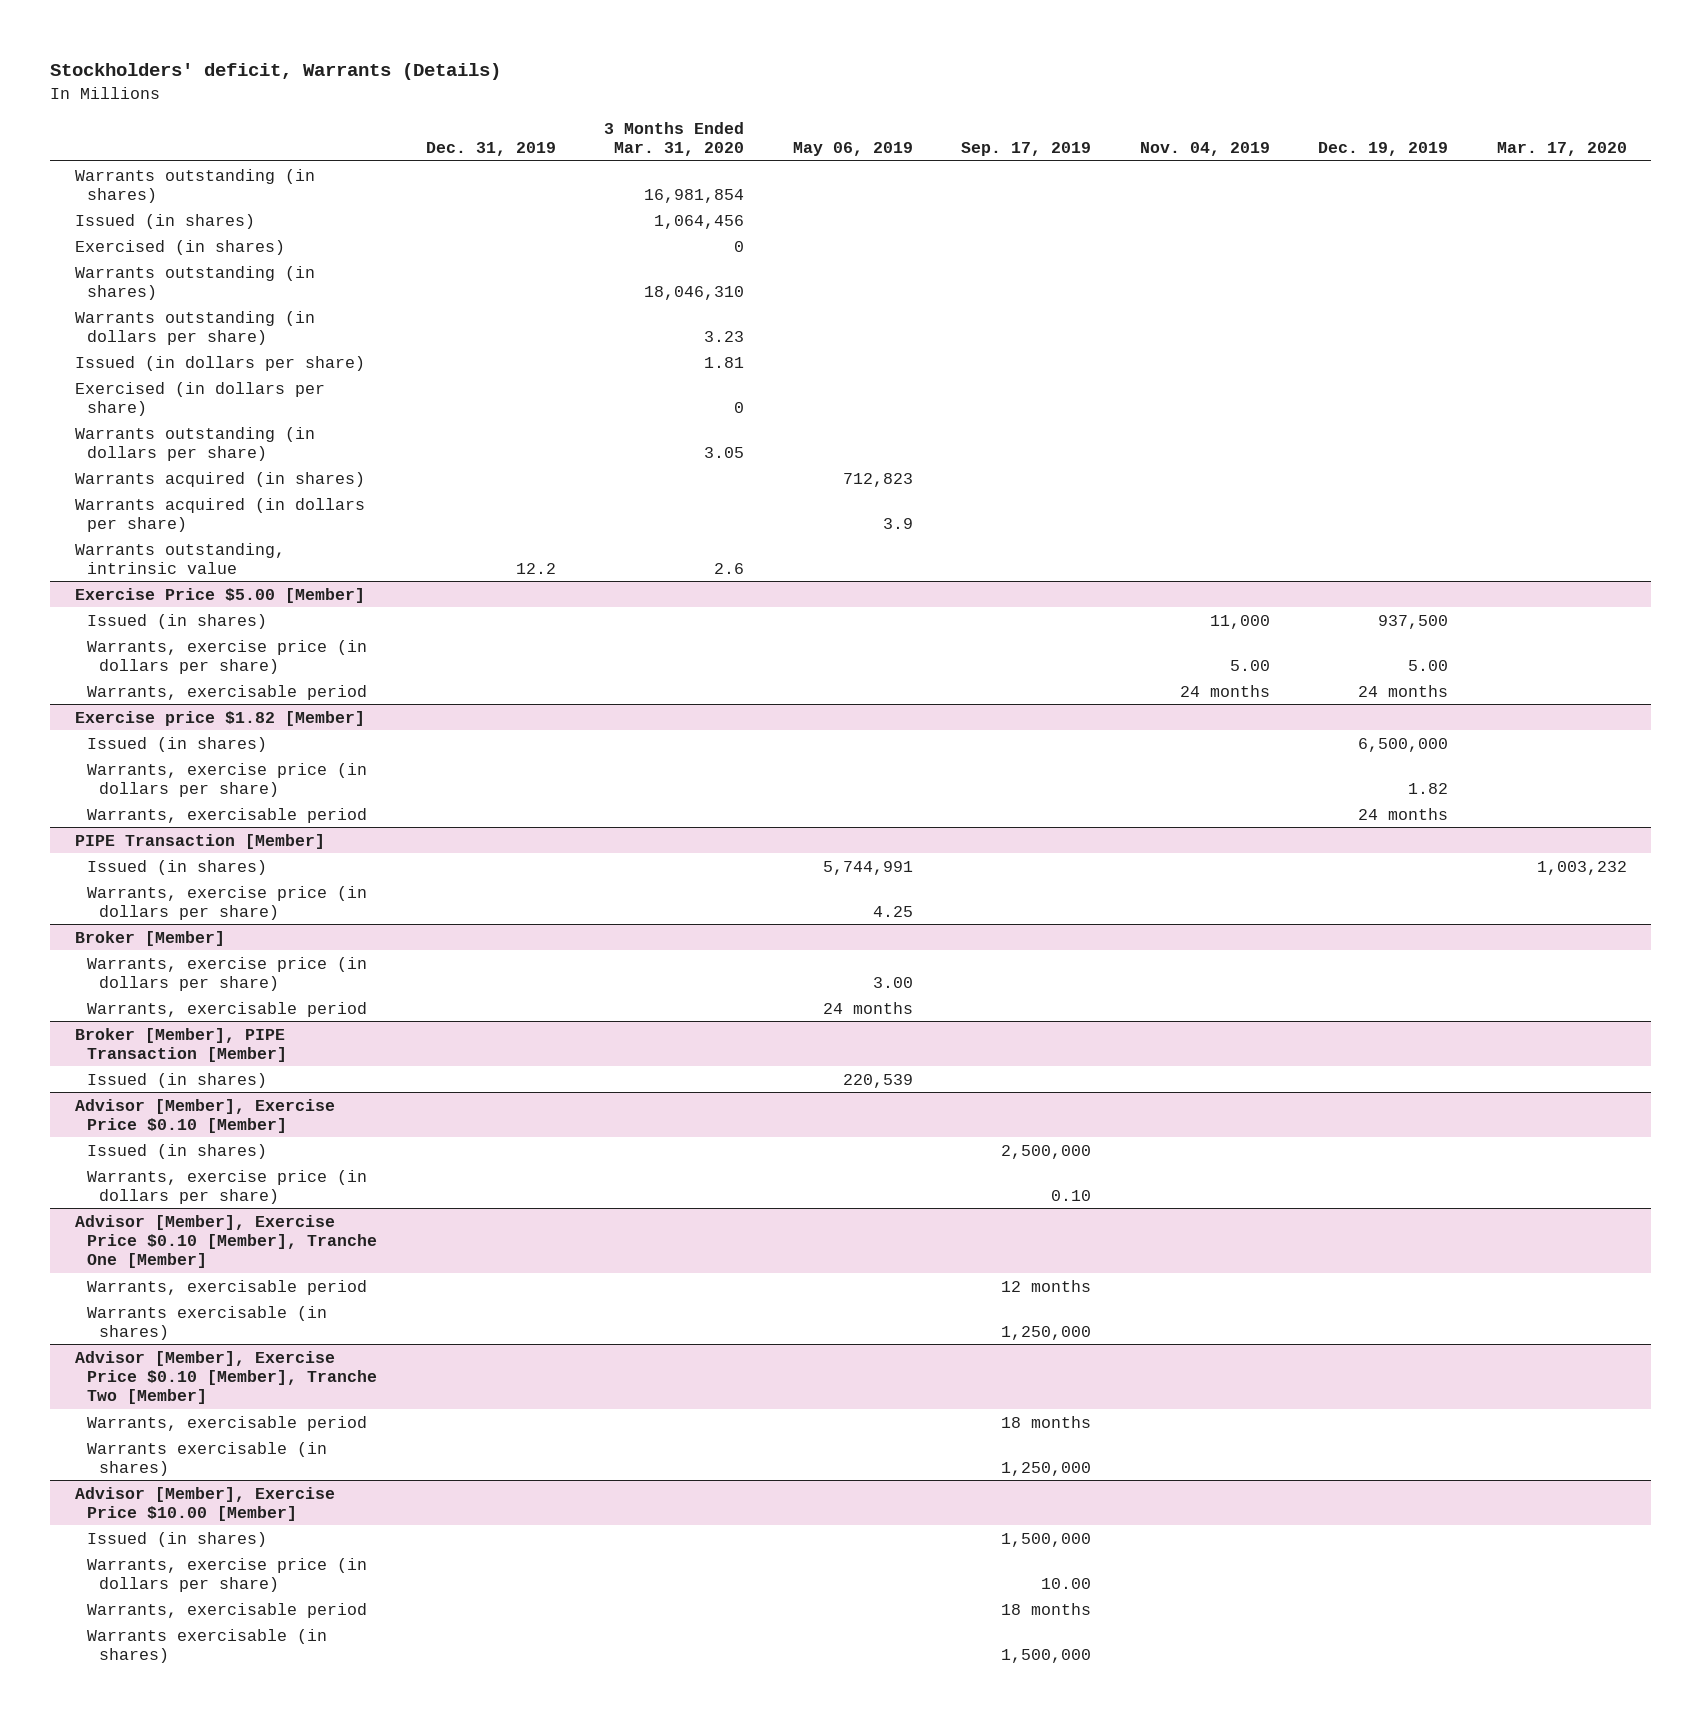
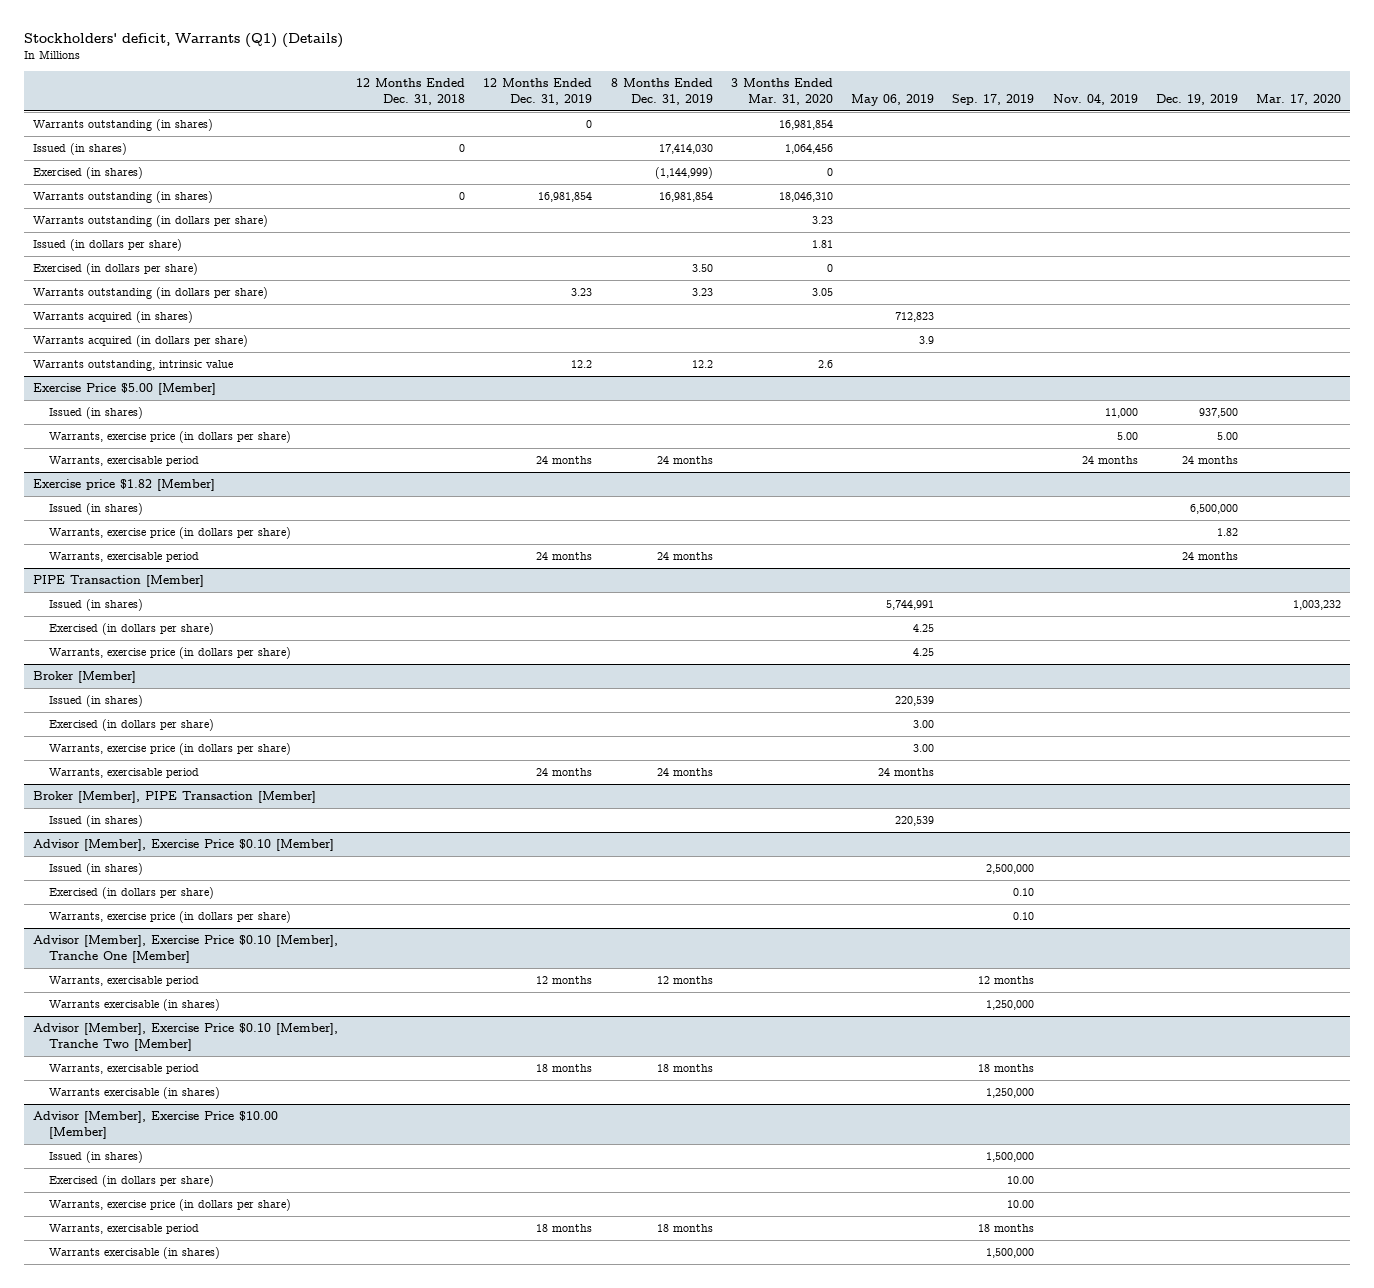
- Stockholders' deficit, Warrants (Details)
+ Stockholders' deficit, Warrants (Q1) (Details)
- | Dec. 31, 2019 | 3 Months Ended Mar. 31, 2020 | May 06, 2019 | Sep. 17, 2019 | Nov. 04, 2019 | Dec. 19, 2019 | Mar. 17, 2020
+ | 12 Months Ended Dec. 31, 2018 | 12 Months Ended Dec. 31, 2019 | 8 Months Ended Dec. 31, 2019 | 3 Months Ended Mar. 31, 2020 | May 06, 2019 | Sep. 17, 2019 | Nov. 04, 2019 | Dec. 19, 2019 | Mar. 17, 2020
@ PIPE Transaction [Member]
+ Exercised (in dollars per share) | | | | | 4.25 | | | |
@ Broker [Member]
+ Issued (in shares) | | | | | 220,539 | | | |
+ Exercised (in dollars per share) | | | | | 3.00 | | | |
@ Advisor [Member], Exercise Price $0.10 [Member]
+ Exercised (in dollars per share) | | | | | | 0.10 | | |
@ Advisor [Member], Exercise Price $10.00 [Member]
+ Exercised (in dollars per share) | | | | | | 10.00 | | |

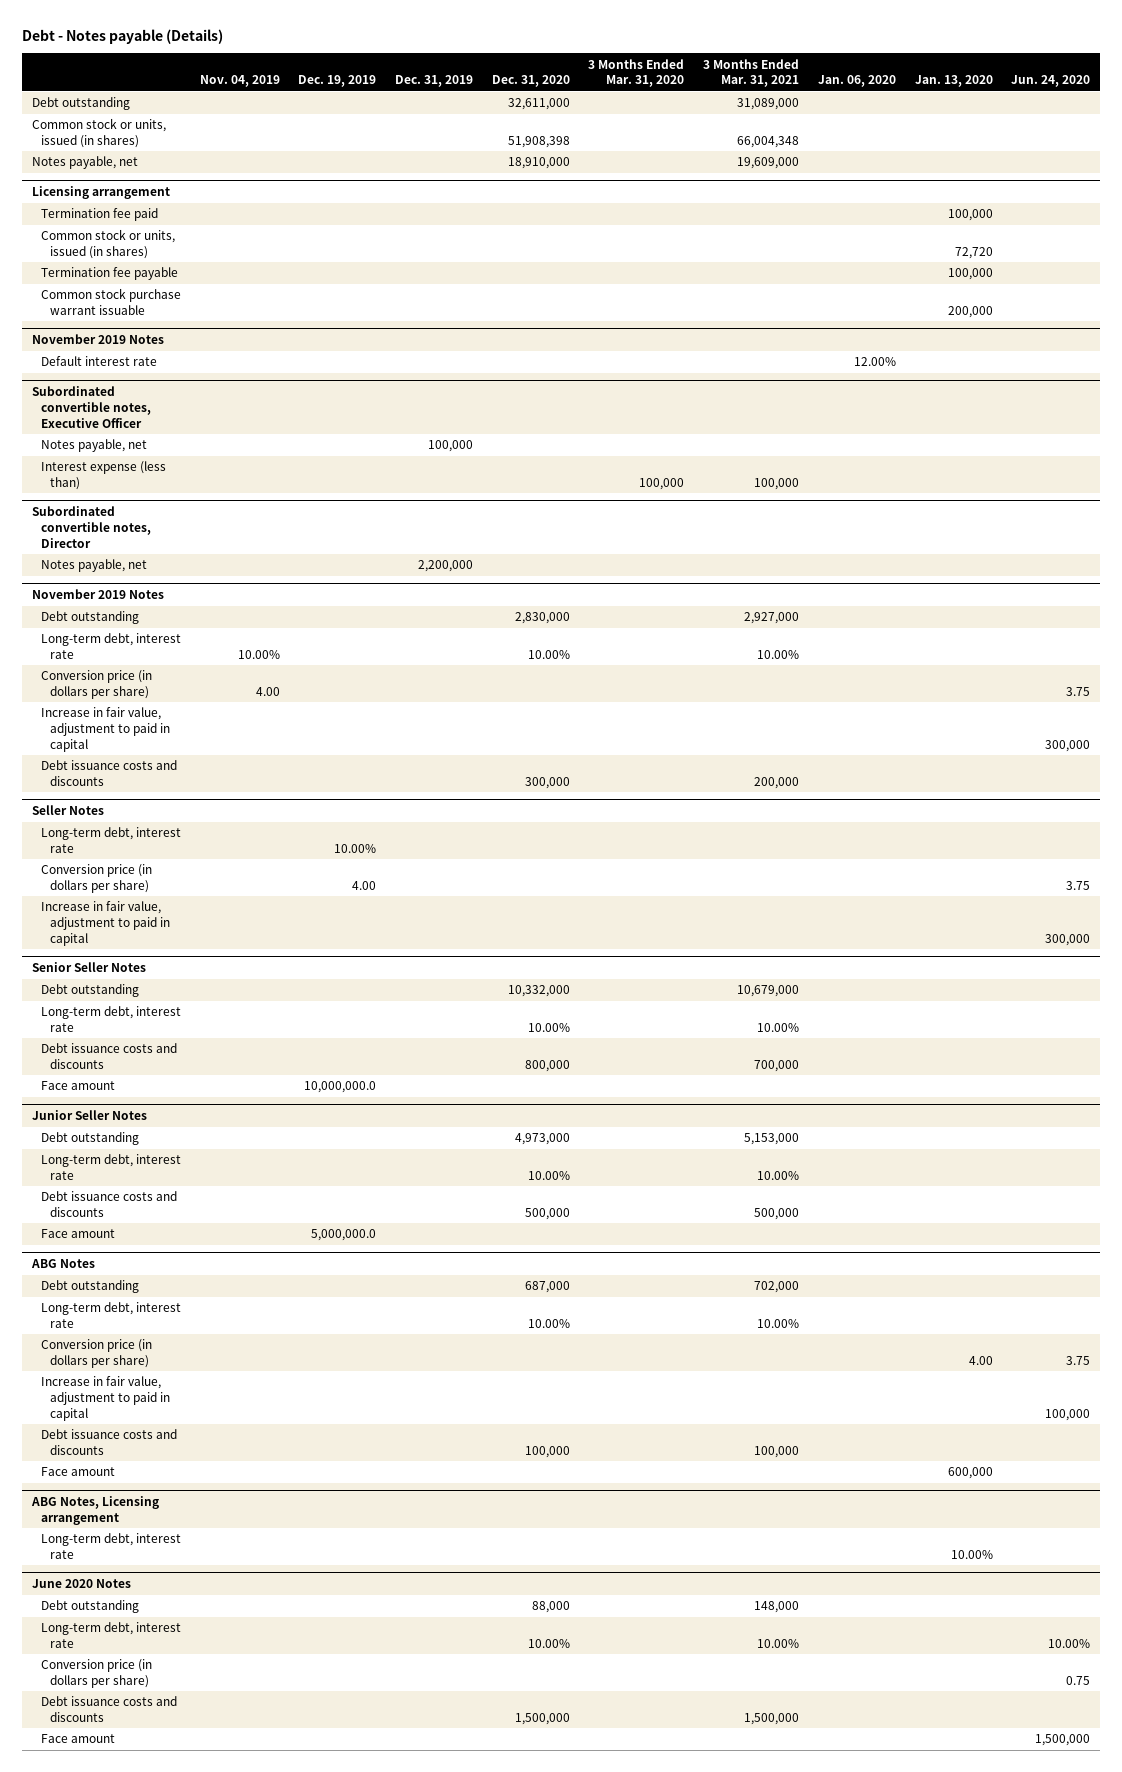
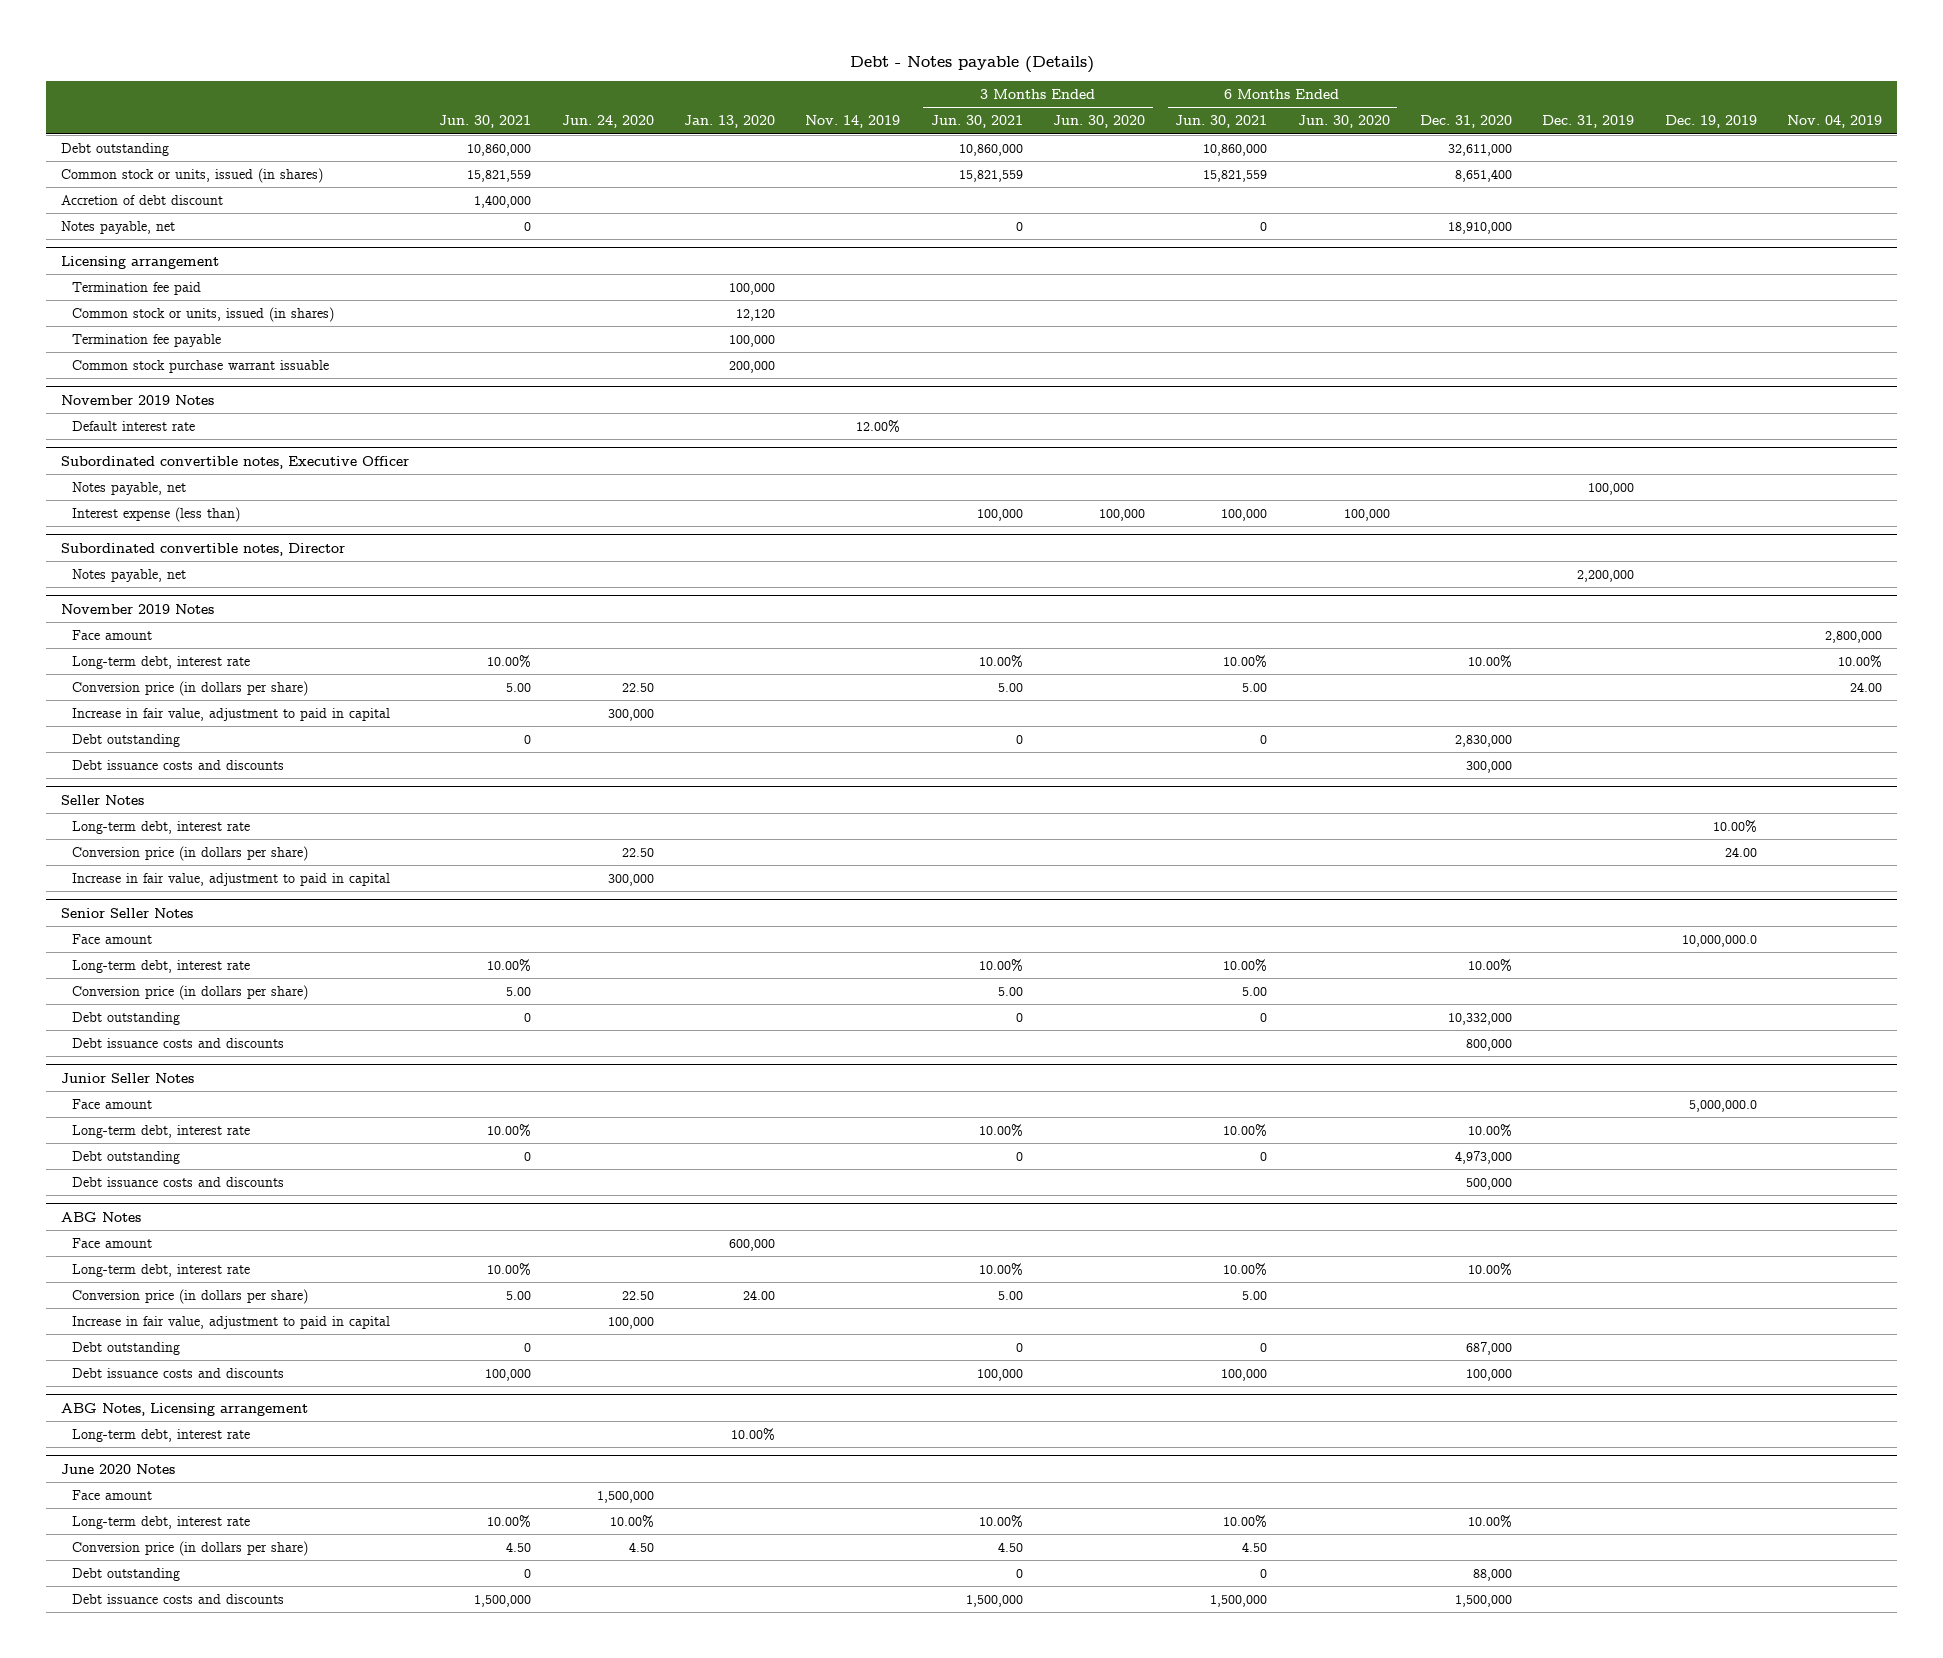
- | Nov. 04, 2019 | Dec. 19, 2019 | Dec. 31, 2019 | Dec. 31, 2020 | 3 Months Ended Mar. 31, 2020 | 3 Months Ended Mar. 31, 2021 | Jan. 06, 2020 | Jan. 13, 2020 | Jun. 24, 2020
+ | Jun. 30, 2021 | Jun. 24, 2020 | Jan. 13, 2020 | Nov. 14, 2019 | 3 Months Ended Jun. 30, 2021 | 3 Months Ended Jun. 30, 2020 | 6 Months Ended Jun. 30, 2021 | 6 Months Ended Jun. 30, 2020 | Dec. 31, 2020 | Dec. 31, 2019 | Dec. 19, 2019 | Nov. 04, 2019
- Common stock or units, issued (in shares) | | | | 51,908,398 | | 66,004,348 | | |
+ Common stock or units, issued (in shares) | 15,821,559 | | | | 15,821,559 | | 15,821,559 | | 8,651,400 | | |
+ Accretion of debt discount | 1,400,000 | | | | | | | | | | |
@ Licensing arrangement
- Common stock or units, issued (in shares) | | | | | | | | 72,720 |
+ Common stock or units, issued (in shares) | | | 12,120 | | | | | | | | |
@ November 2019 Notes
+ Face amount | | | | | | | | | | | | 2,800,000
- Conversion price (in dollars per share) | 4.00 | | | | | | | | 3.75
+ Conversion price (in dollars per share) | 5.00 | 22.50 | | | 5.00 | | 5.00 | | | | | 24.00
moved down: Debt outstanding | 0 | | | | 0 | | 0 | | 2,830,000 | | |
@ Seller Notes
- Conversion price (in dollars per share) | | 4.00 | | | | | | | 3.75
+ Conversion price (in dollars per share) | | 22.50 | | | | | | | | | 24.00 |
@ Senior Seller Notes
moved up: Face amount | | | | | | | | | | | 10,000,000.0 |
+ Conversion price (in dollars per share) | 5.00 | | | | 5.00 | | 5.00 | | | | |
moved down: Debt outstanding | 0 | | | | 0 | | 0 | | 10,332,000 | | |
@ Junior Seller Notes
moved up: Face amount | | | | | | | | | | | 5,000,000.0 |
moved down: Debt outstanding | 0 | | | | 0 | | 0 | | 4,973,000 | | |
@ ABG Notes
moved up: Face amount | | | 600,000 | | | | | | | | |
- Conversion price (in dollars per share) | | | | | | | | 4.00 | 3.75
+ Conversion price (in dollars per share) | 5.00 | 22.50 | 24.00 | | 5.00 | | 5.00 | | | | |
moved down: Debt outstanding | 0 | | | | 0 | | 0 | | 687,000 | | |
@ June 2020 Notes
moved up: Face amount | | 1,500,000 | | | | | | | | | |
- Conversion price (in dollars per share) | | | | | | | | | 0.75
+ Conversion price (in dollars per share) | 4.50 | 4.50 | | | 4.50 | | 4.50 | | | | |
moved down: Debt outstanding | 0 | | | | 0 | | 0 | | 88,000 | | |

